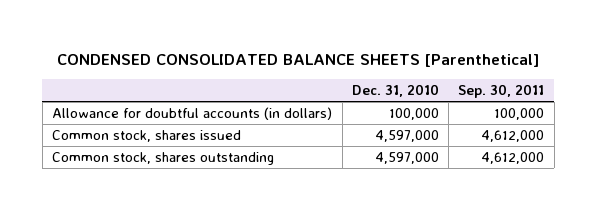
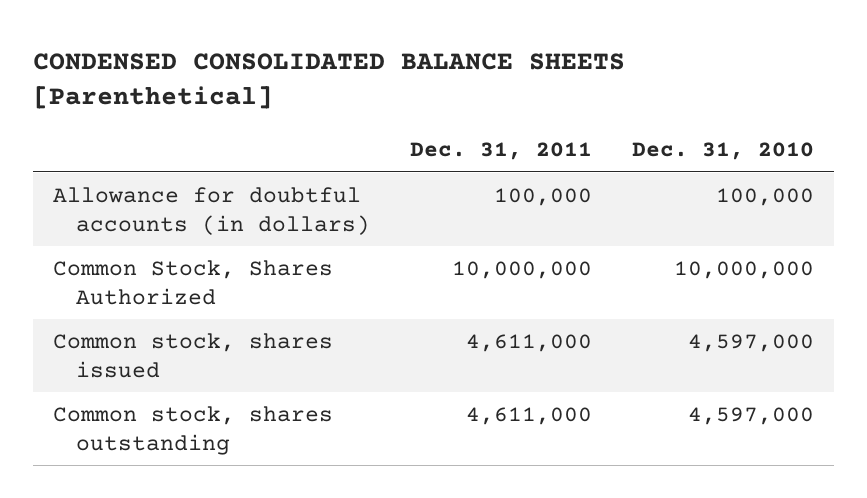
- | Dec. 31, 2010 | Sep. 30, 2011
+ | Dec. 31, 2011 | Dec. 31, 2010
+ Common Stock, Shares Authorized | 10,000,000 | 10,000,000

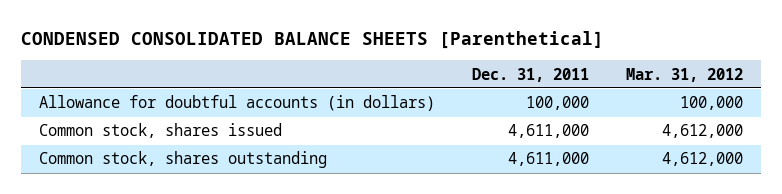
- | Dec. 31, 2011 | Dec. 31, 2010
+ | Dec. 31, 2011 | Mar. 31, 2012
- Common Stock, Shares Authorized | 10,000,000 | 10,000,000

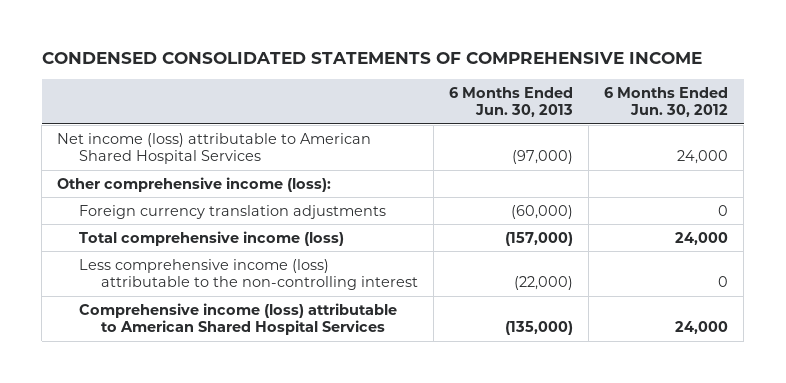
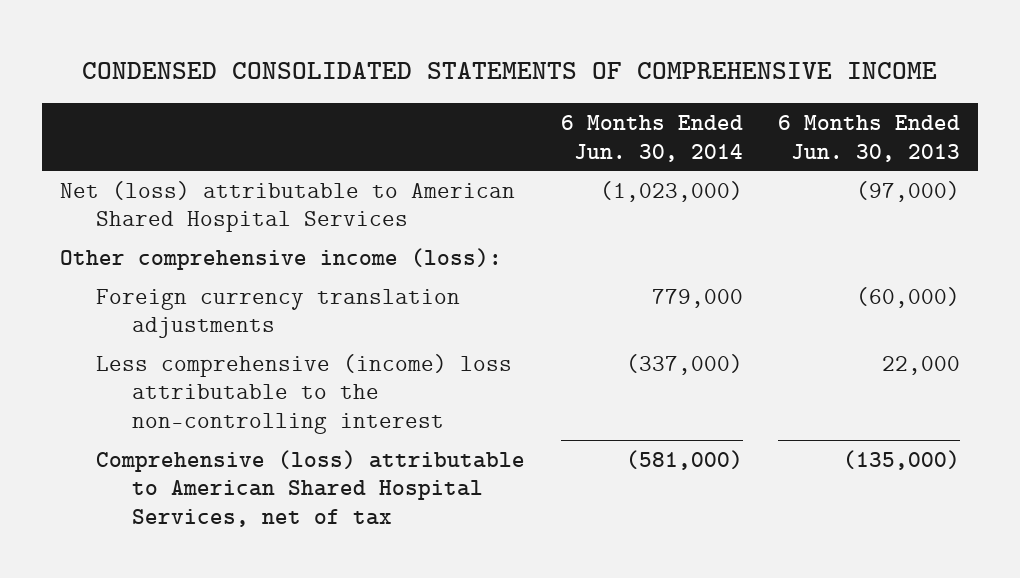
- | 6 Months Ended Jun. 30, 2013 | 6 Months Ended Jun. 30, 2012
+ | 6 Months Ended Jun. 30, 2014 | 6 Months Ended Jun. 30, 2013
- Net income (loss) attributable to American Shared Hospital Services | (97,000) | 24,000
+ Net (loss) attributable to American Shared Hospital Services | (1,023,000) | (97,000)
- Total comprehensive income (loss) | (157,000) | 24,000
- Less comprehensive income (loss) attributable to the non-controlling interest | (22,000) | 0
- Comprehensive income (loss) attributable to American Shared Hospital Services | (135,000) | 24,000
+ Less comprehensive (income) loss attributable to the non-controlling interest | (337,000) | 22,000
+ Comprehensive (loss) attributable to American Shared Hospital Services, net of tax | (581,000) | (135,000)

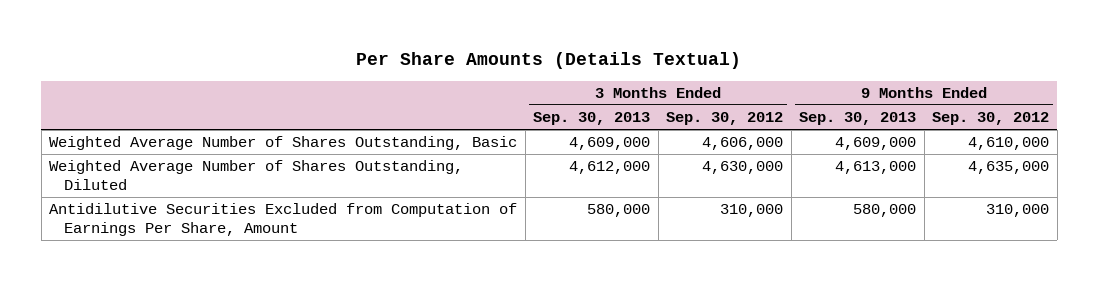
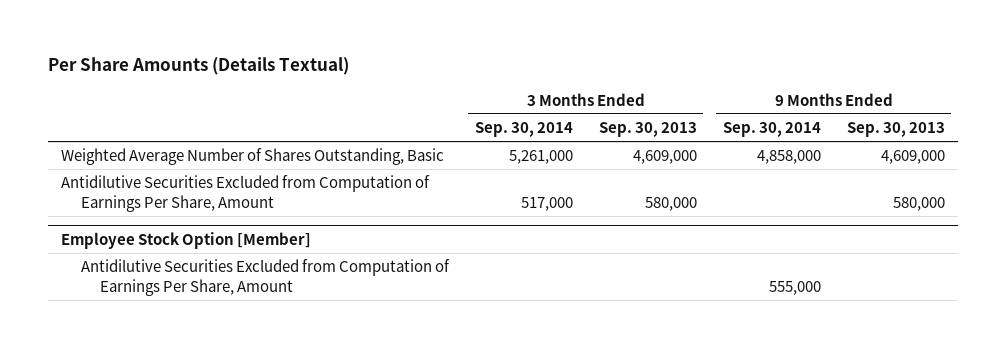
- | 3 Months Ended Sep. 30, 2013 | 3 Months Ended Sep. 30, 2012 | 9 Months Ended Sep. 30, 2013 | 9 Months Ended Sep. 30, 2012
+ | 3 Months Ended Sep. 30, 2014 | 3 Months Ended Sep. 30, 2013 | 9 Months Ended Sep. 30, 2014 | 9 Months Ended Sep. 30, 2013
- Weighted Average Number of Shares Outstanding, Diluted | 4,612,000 | 4,630,000 | 4,613,000 | 4,635,000
+ Employee Stock Option [Member]
+ Antidilutive Securities Excluded from Computation of Earnings Per Share, Amount | | | 555,000 |

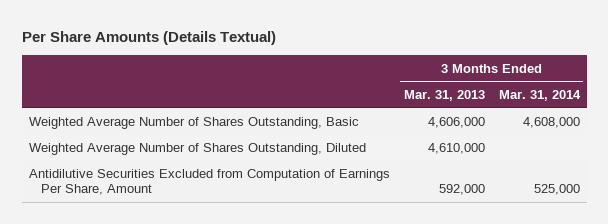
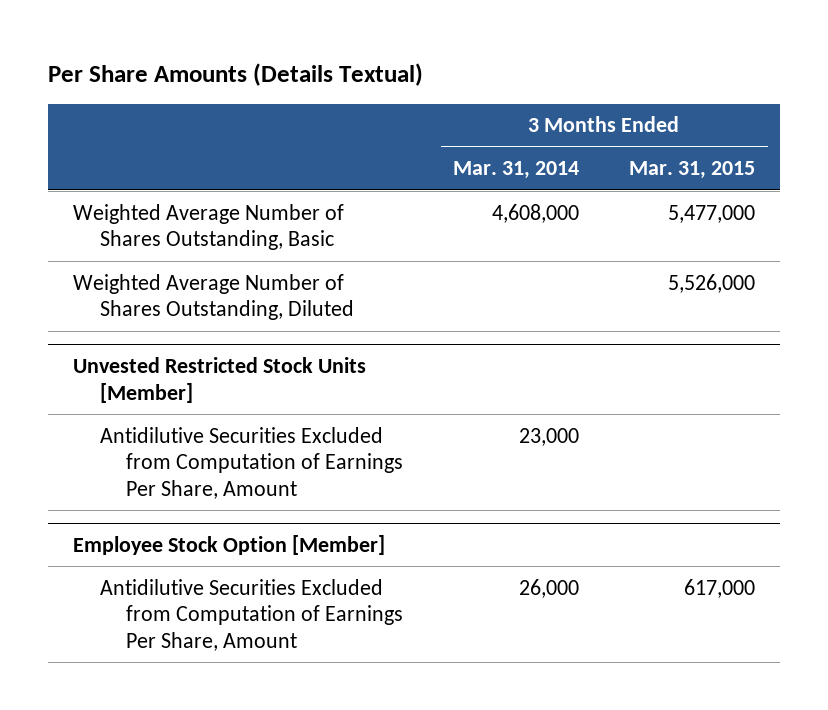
- | 3 Months Ended Mar. 31, 2013 | 3 Months Ended Mar. 31, 2014
+ | 3 Months Ended Mar. 31, 2014 | 3 Months Ended Mar. 31, 2015
- Antidilutive Securities Excluded from Computation of Earnings Per Share, Amount | 592,000 | 525,000
+ Unvested Restricted Stock Units [Member]
+ Antidilutive Securities Excluded from Computation of Earnings Per Share, Amount | 23,000 |
+ Employee Stock Option [Member]
+ Antidilutive Securities Excluded from Computation of Earnings Per Share, Amount | 26,000 | 617,000

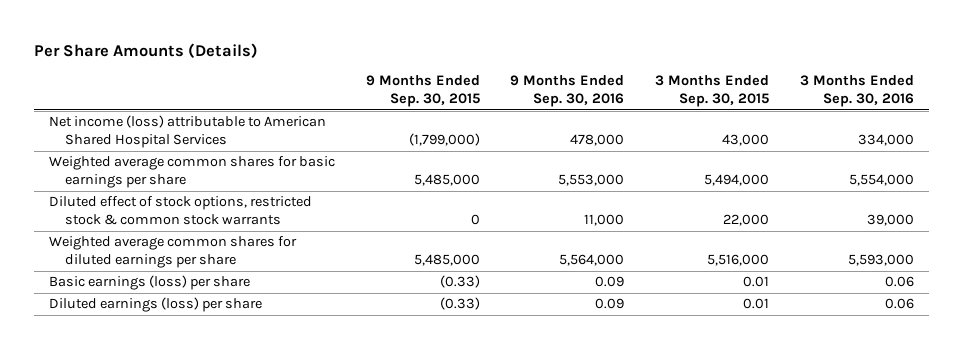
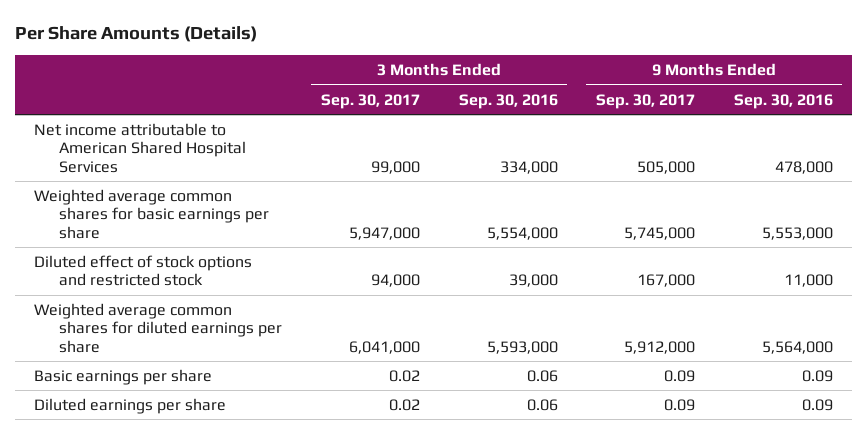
- | 9 Months Ended Sep. 30, 2015 | 9 Months Ended Sep. 30, 2016 | 3 Months Ended Sep. 30, 2015 | 3 Months Ended Sep. 30, 2016
+ | 3 Months Ended Sep. 30, 2017 | 3 Months Ended Sep. 30, 2016 | 9 Months Ended Sep. 30, 2017 | 9 Months Ended Sep. 30, 2016
- Net income (loss) attributable to American Shared Hospital Services | (1,799,000) | 478,000 | 43,000 | 334,000
+ Net income attributable to American Shared Hospital Services | 99,000 | 334,000 | 505,000 | 478,000
- Diluted effect of stock options, restricted stock & common stock warrants | 0 | 11,000 | 22,000 | 39,000
+ Diluted effect of stock options and restricted stock | 94,000 | 39,000 | 167,000 | 11,000
- Basic earnings (loss) per share | (0.33) | 0.09 | 0.01 | 0.06
- Diluted earnings (loss) per share | (0.33) | 0.09 | 0.01 | 0.06
+ Basic earnings per share | 0.02 | 0.06 | 0.09 | 0.09
+ Diluted earnings per share | 0.02 | 0.06 | 0.09 | 0.09

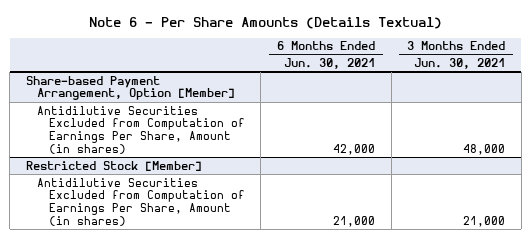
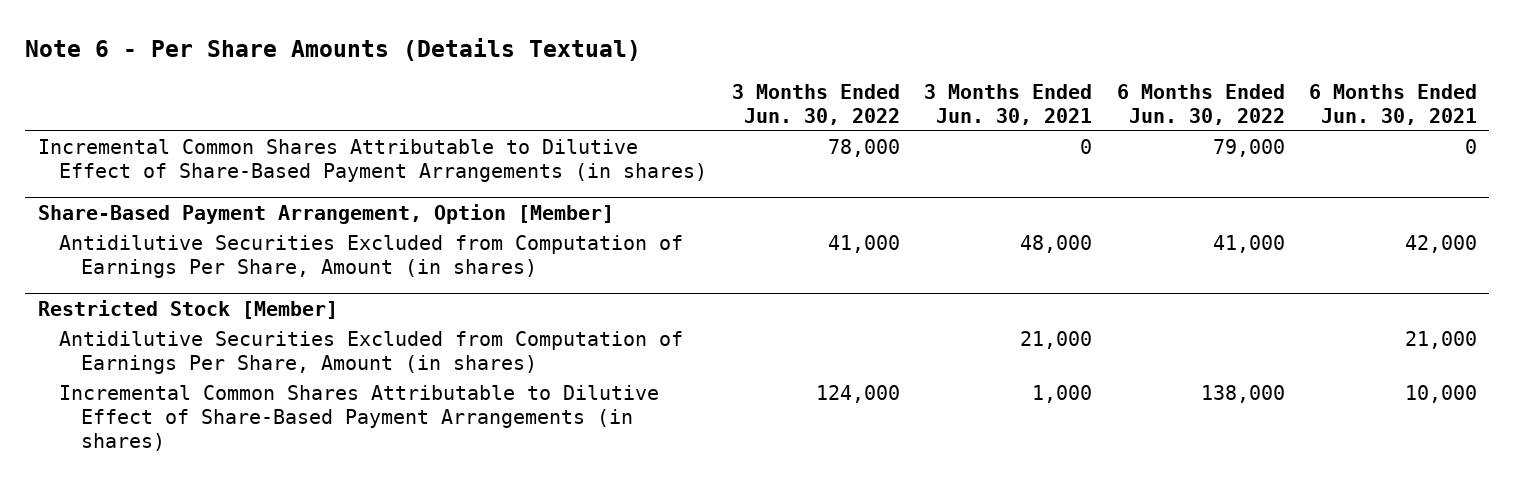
- | 6 Months Ended Jun. 30, 2021 | 3 Months Ended Jun. 30, 2021
+ | 3 Months Ended Jun. 30, 2022 | 3 Months Ended Jun. 30, 2021 | 6 Months Ended Jun. 30, 2022 | 6 Months Ended Jun. 30, 2021
- Share-based Payment Arrangement, Option [Member]
+ Incremental Common Shares Attributable to Dilutive Effect of Share-Based Payment Arrangements (in shares) | 78,000 | 0 | 79,000 | 0
+ Share-Based Payment Arrangement, Option [Member]
@ Restricted Stock [Member]
+ Incremental Common Shares Attributable to Dilutive Effect of Share-Based Payment Arrangements (in shares) | 124,000 | 1,000 | 138,000 | 10,000

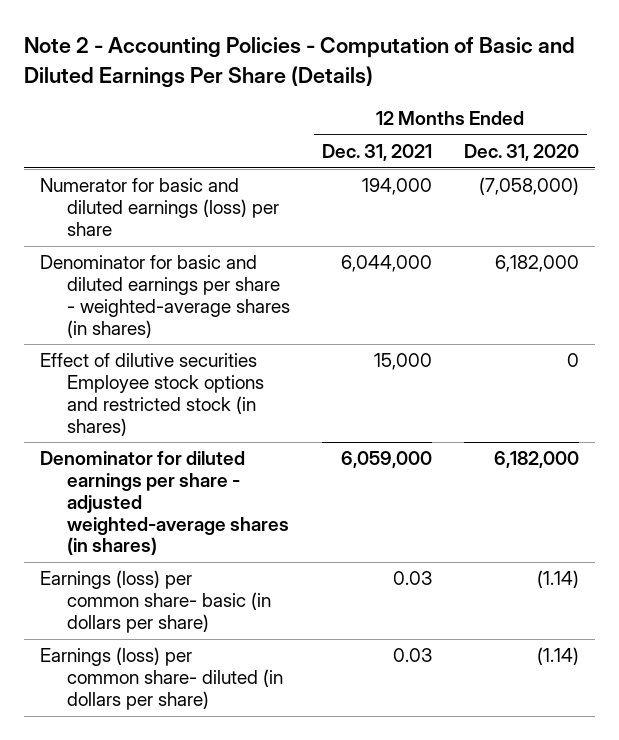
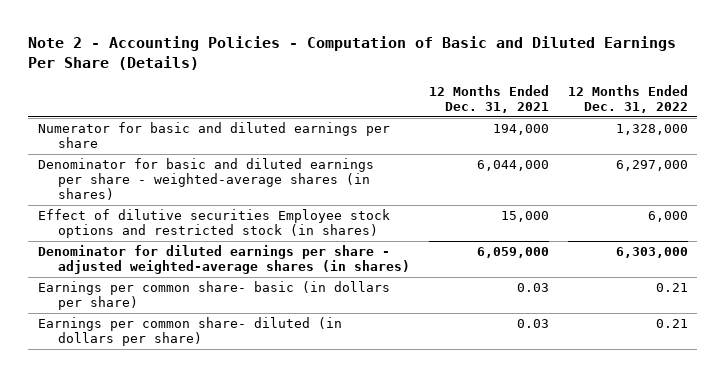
- | 12 Months Ended Dec. 31, 2021 | 12 Months Ended Dec. 31, 2020
+ | 12 Months Ended Dec. 31, 2021 | 12 Months Ended Dec. 31, 2022
- Numerator for basic and diluted earnings (loss) per share | 194,000 | (7,058,000)
+ Numerator for basic and diluted earnings per share | 194,000 | 1,328,000
- Earnings (loss) per common share- basic (in dollars per share) | 0.03 | (1.14)
- Earnings (loss) per common share- diluted (in dollars per share) | 0.03 | (1.14)
+ Earnings per common share- basic (in dollars per share) | 0.03 | 0.21
+ Earnings per common share- diluted (in dollars per share) | 0.03 | 0.21

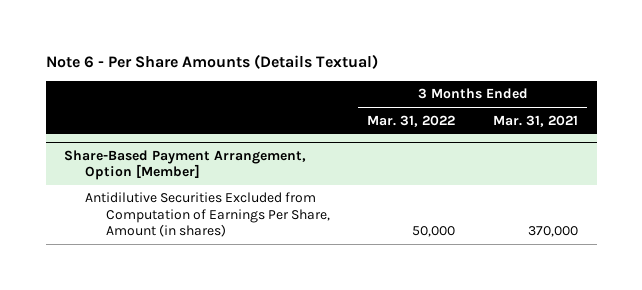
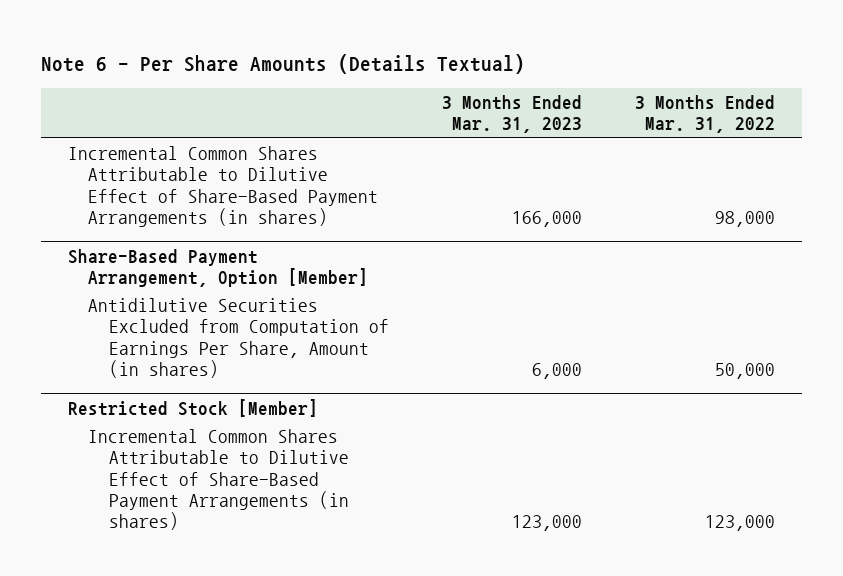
- | 3 Months Ended Mar. 31, 2022 | 3 Months Ended Mar. 31, 2021
+ | 3 Months Ended Mar. 31, 2023 | 3 Months Ended Mar. 31, 2022
+ Incremental Common Shares Attributable to Dilutive Effect of Share-Based Payment Arrangements (in shares) | 166,000 | 98,000
+ Restricted Stock [Member]
+ Incremental Common Shares Attributable to Dilutive Effect of Share-Based Payment Arrangements (in shares) | 123,000 | 123,000

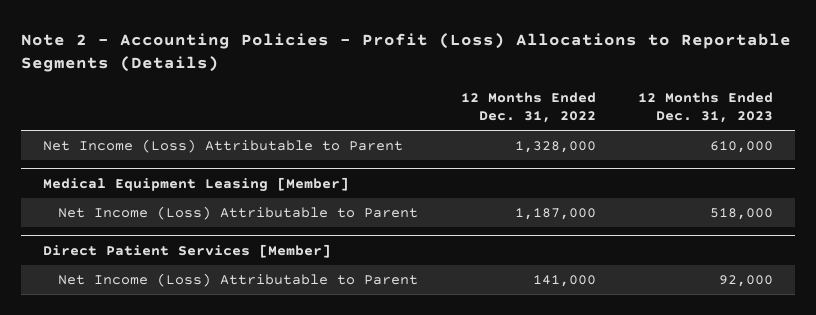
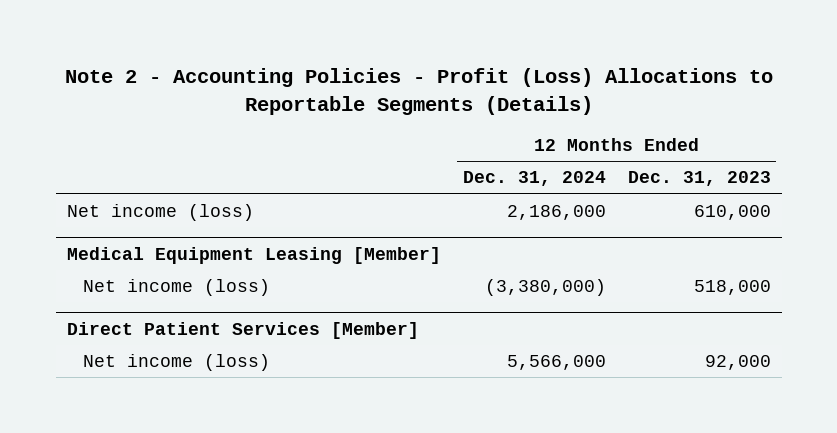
- | 12 Months Ended Dec. 31, 2022 | 12 Months Ended Dec. 31, 2023
+ | 12 Months Ended Dec. 31, 2024 | 12 Months Ended Dec. 31, 2023
- Net Income (Loss) Attributable to Parent | 1,328,000 | 610,000
+ Net income (loss) | 2,186,000 | 610,000
@ Medical Equipment Leasing [Member]
- Net Income (Loss) Attributable to Parent | 1,187,000 | 518,000
+ Net income (loss) | (3,380,000) | 518,000
@ Direct Patient Services [Member]
- Net Income (Loss) Attributable to Parent | 141,000 | 92,000
+ Net income (loss) | 5,566,000 | 92,000

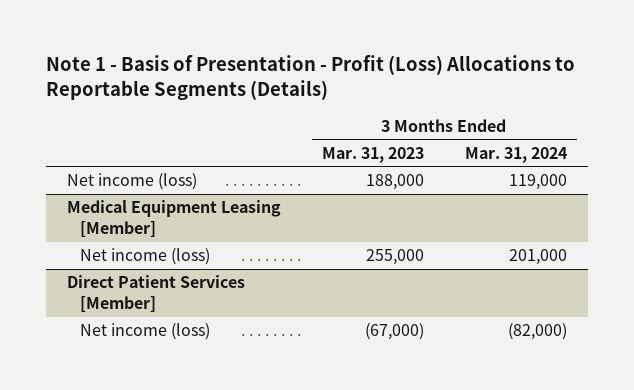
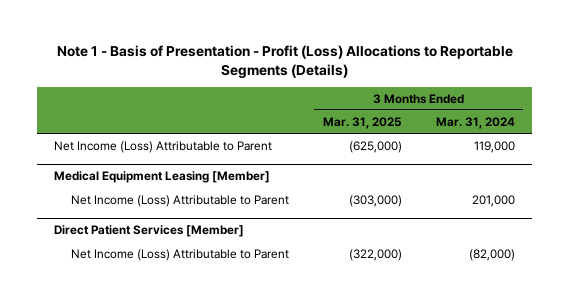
- | 3 Months Ended Mar. 31, 2023 | 3 Months Ended Mar. 31, 2024
+ | 3 Months Ended Mar. 31, 2025 | 3 Months Ended Mar. 31, 2024
- Net income (loss) | 188,000 | 119,000
+ Net Income (Loss) Attributable to Parent | (625,000) | 119,000
@ Medical Equipment Leasing [Member]
- Net income (loss) | 255,000 | 201,000
+ Net Income (Loss) Attributable to Parent | (303,000) | 201,000
@ Direct Patient Services [Member]
- Net income (loss) | (67,000) | (82,000)
+ Net Income (Loss) Attributable to Parent | (322,000) | (82,000)

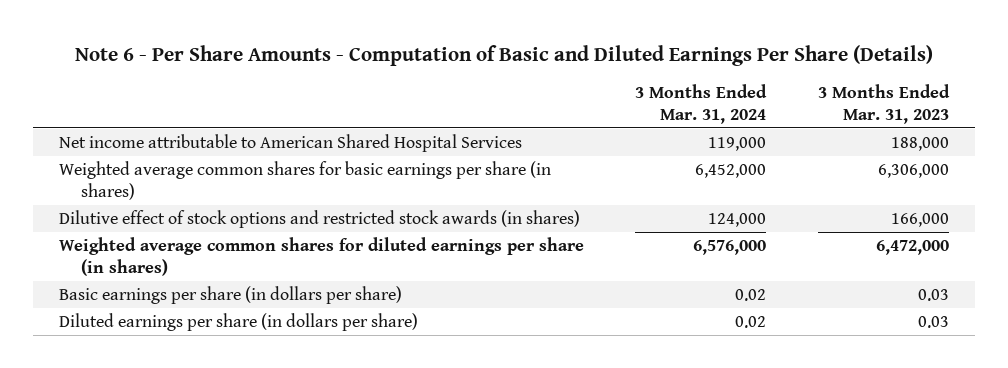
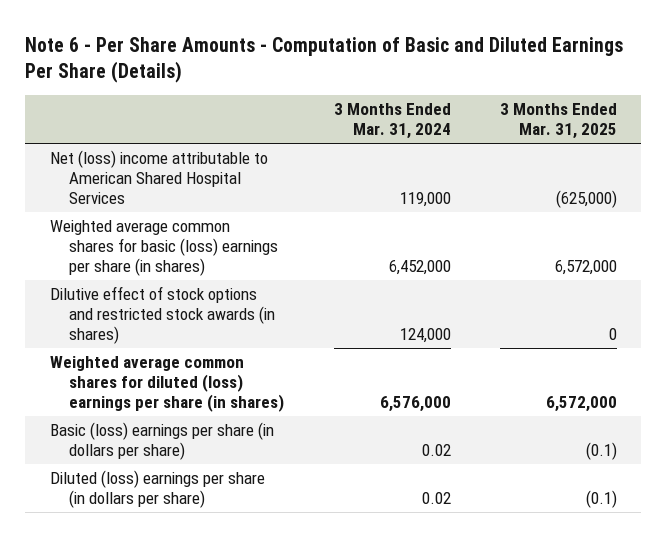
- | 3 Months Ended Mar. 31, 2024 | 3 Months Ended Mar. 31, 2023
+ | 3 Months Ended Mar. 31, 2024 | 3 Months Ended Mar. 31, 2025
- Net income attributable to American Shared Hospital Services | 119,000 | 188,000
- Weighted average common shares for basic earnings per share (in shares) | 6,452,000 | 6,306,000
+ Net (loss) income attributable to American Shared Hospital Services | 119,000 | (625,000)
+ Weighted average common shares for basic (loss) earnings per share (in shares) | 6,452,000 | 6,572,000
- Weighted average common shares for diluted earnings per share (in shares) | 6,576,000 | 6,472,000
- Basic earnings per share (in dollars per share) | 0.02 | 0.03
- Diluted earnings per share (in dollars per share) | 0.02 | 0.03
+ Weighted average common shares for diluted (loss) earnings per share (in shares) | 6,576,000 | 6,572,000
+ Basic (loss) earnings per share (in dollars per share) | 0.02 | (0.1)
+ Diluted (loss) earnings per share (in dollars per share) | 0.02 | (0.1)

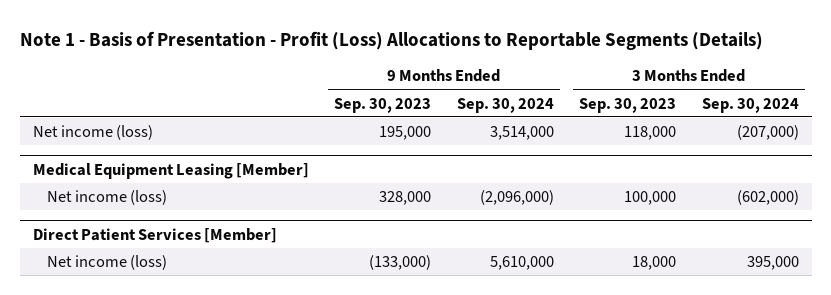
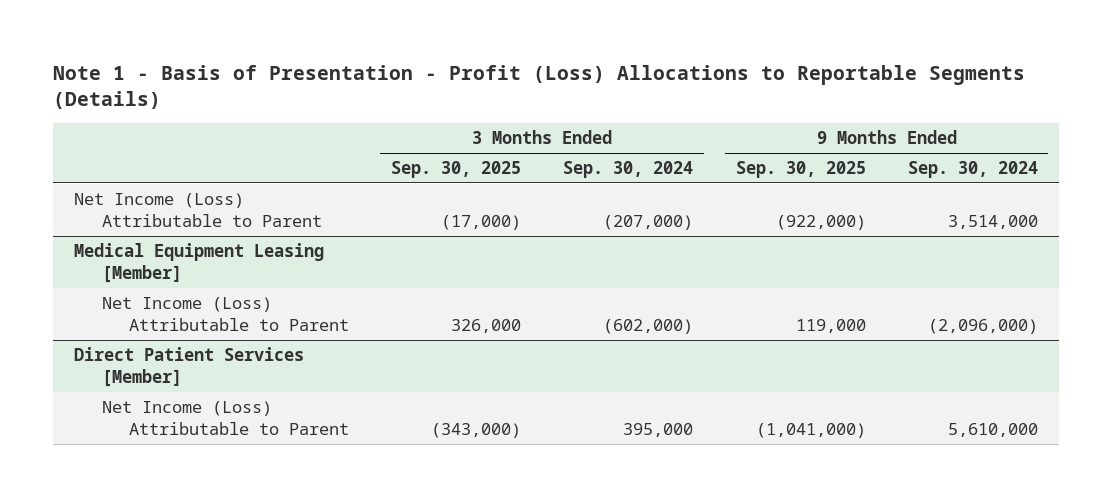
- | 9 Months Ended Sep. 30, 2023 | 9 Months Ended Sep. 30, 2024 | 3 Months Ended Sep. 30, 2023 | 3 Months Ended Sep. 30, 2024
+ | 3 Months Ended Sep. 30, 2025 | 3 Months Ended Sep. 30, 2024 | 9 Months Ended Sep. 30, 2025 | 9 Months Ended Sep. 30, 2024
- Net income (loss) | 195,000 | 3,514,000 | 118,000 | (207,000)
+ Net Income (Loss) Attributable to Parent | (17,000) | (207,000) | (922,000) | 3,514,000
@ Medical Equipment Leasing [Member]
- Net income (loss) | 328,000 | (2,096,000) | 100,000 | (602,000)
+ Net Income (Loss) Attributable to Parent | 326,000 | (602,000) | 119,000 | (2,096,000)
@ Direct Patient Services [Member]
- Net income (loss) | (133,000) | 5,610,000 | 18,000 | 395,000
+ Net Income (Loss) Attributable to Parent | (343,000) | 395,000 | (1,041,000) | 5,610,000

